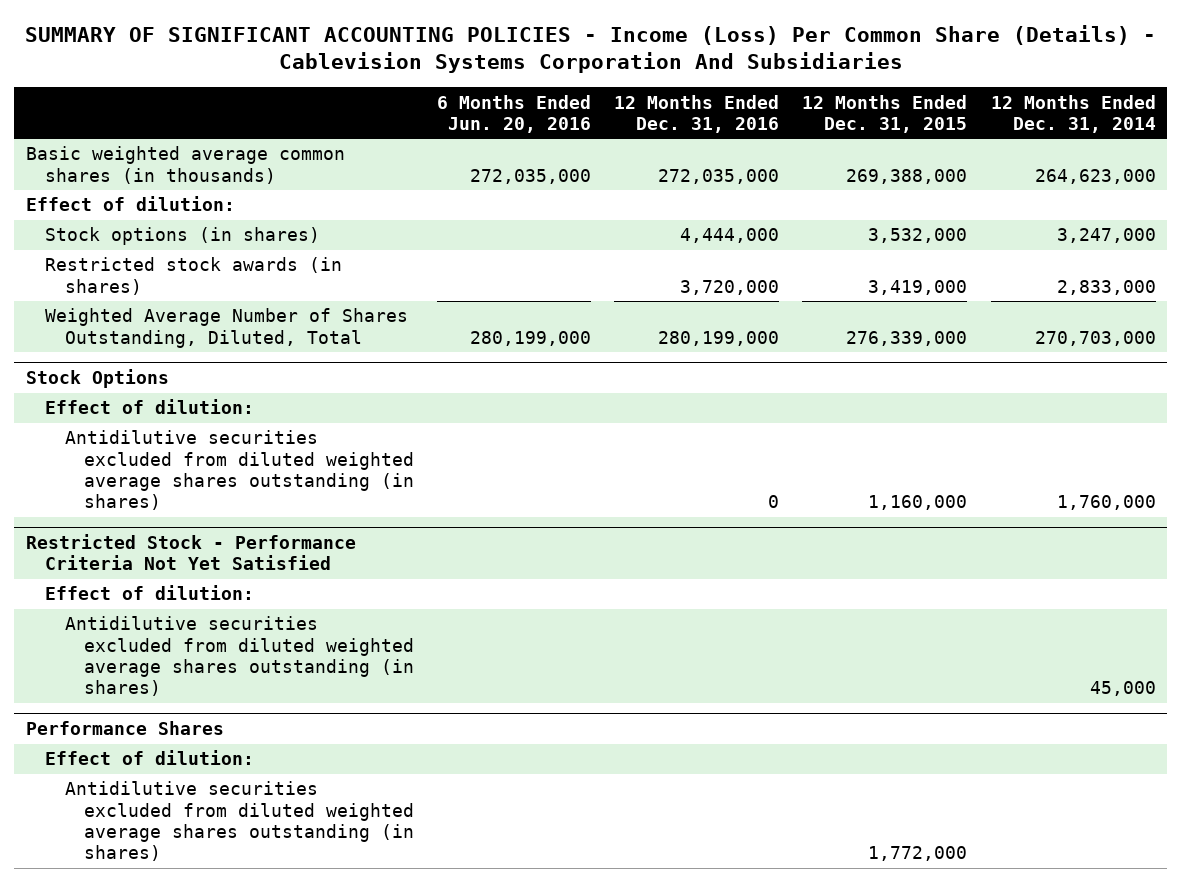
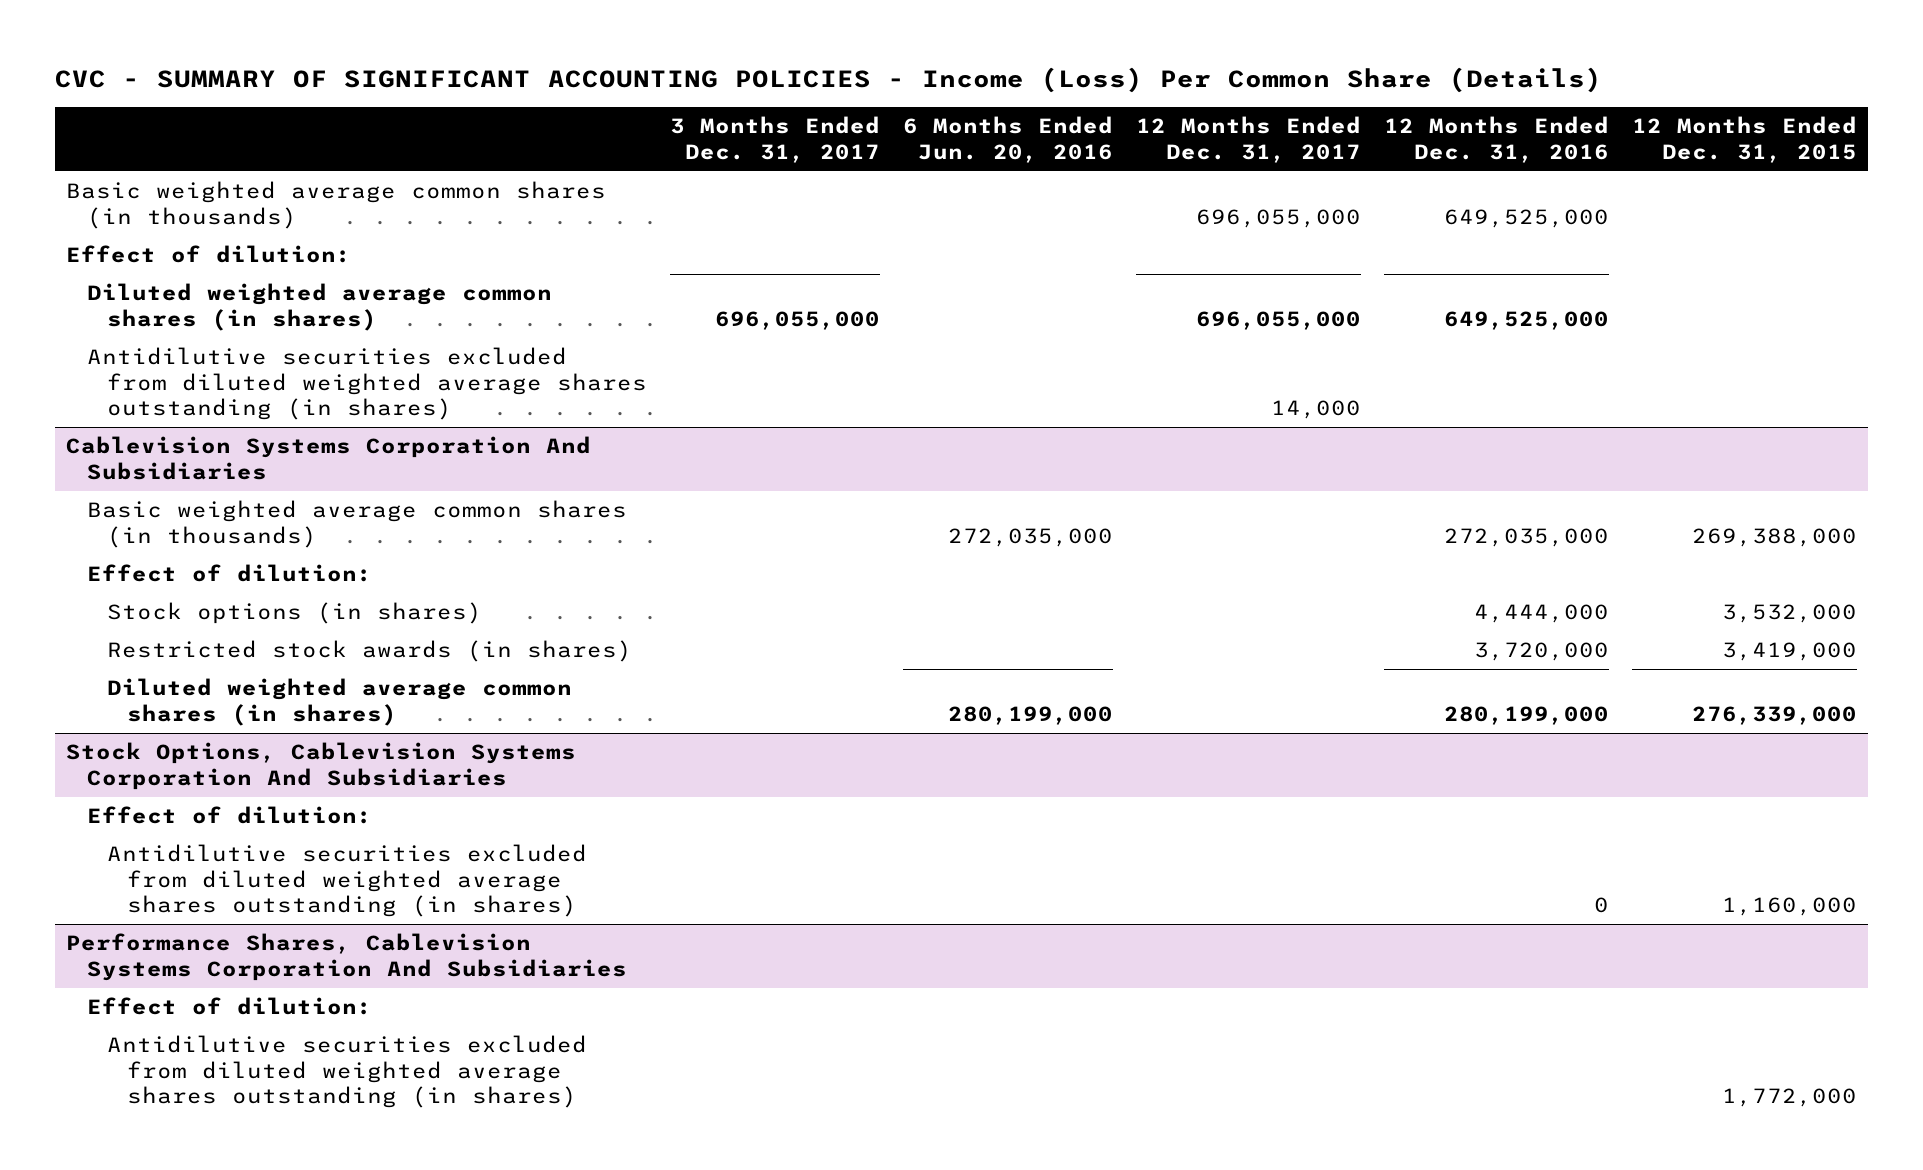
- SUMMARY OF SIGNIFICANT ACCOUNTING POLICIES - Income (Loss) Per Common Share (Details) - Cablevision Systems Corporation And Subsidiaries
+ CVC - SUMMARY OF SIGNIFICANT ACCOUNTING POLICIES - Income (Loss) Per Common Share (Details)
- | 6 Months Ended Jun. 20, 2016 | 12 Months Ended Dec. 31, 2016 | 12 Months Ended Dec. 31, 2015 | 12 Months Ended Dec. 31, 2014
+ | 3 Months Ended Dec. 31, 2017 | 6 Months Ended Jun. 20, 2016 | 12 Months Ended Dec. 31, 2017 | 12 Months Ended Dec. 31, 2016 | 12 Months Ended Dec. 31, 2015
+ Basic weighted average common shares (in thousands) | | | 696,055,000 | 649,525,000 |
+ Effect of dilution:
+ Diluted weighted average common shares (in shares) | 696,055,000 | | 696,055,000 | 649,525,000 |
+ Antidilutive securities excluded from diluted weighted average shares outstanding (in shares) | | | 14,000 | |
+ Cablevision Systems Corporation And Subsidiaries
- Weighted Average Number of Shares Outstanding, Diluted, Total | 280,199,000 | 280,199,000 | 276,339,000 | 270,703,000
- Stock Options
+ Diluted weighted average common shares (in shares) | | 280,199,000 | | 280,199,000 | 276,339,000
+ Stock Options, Cablevision Systems Corporation And Subsidiaries
- Restricted Stock - Performance Criteria Not Yet Satisfied
- Effect of dilution:
- Antidilutive securities excluded from diluted weighted average shares outstanding (in shares) | | | | 45,000
- Performance Shares
+ Performance Shares, Cablevision Systems Corporation And Subsidiaries

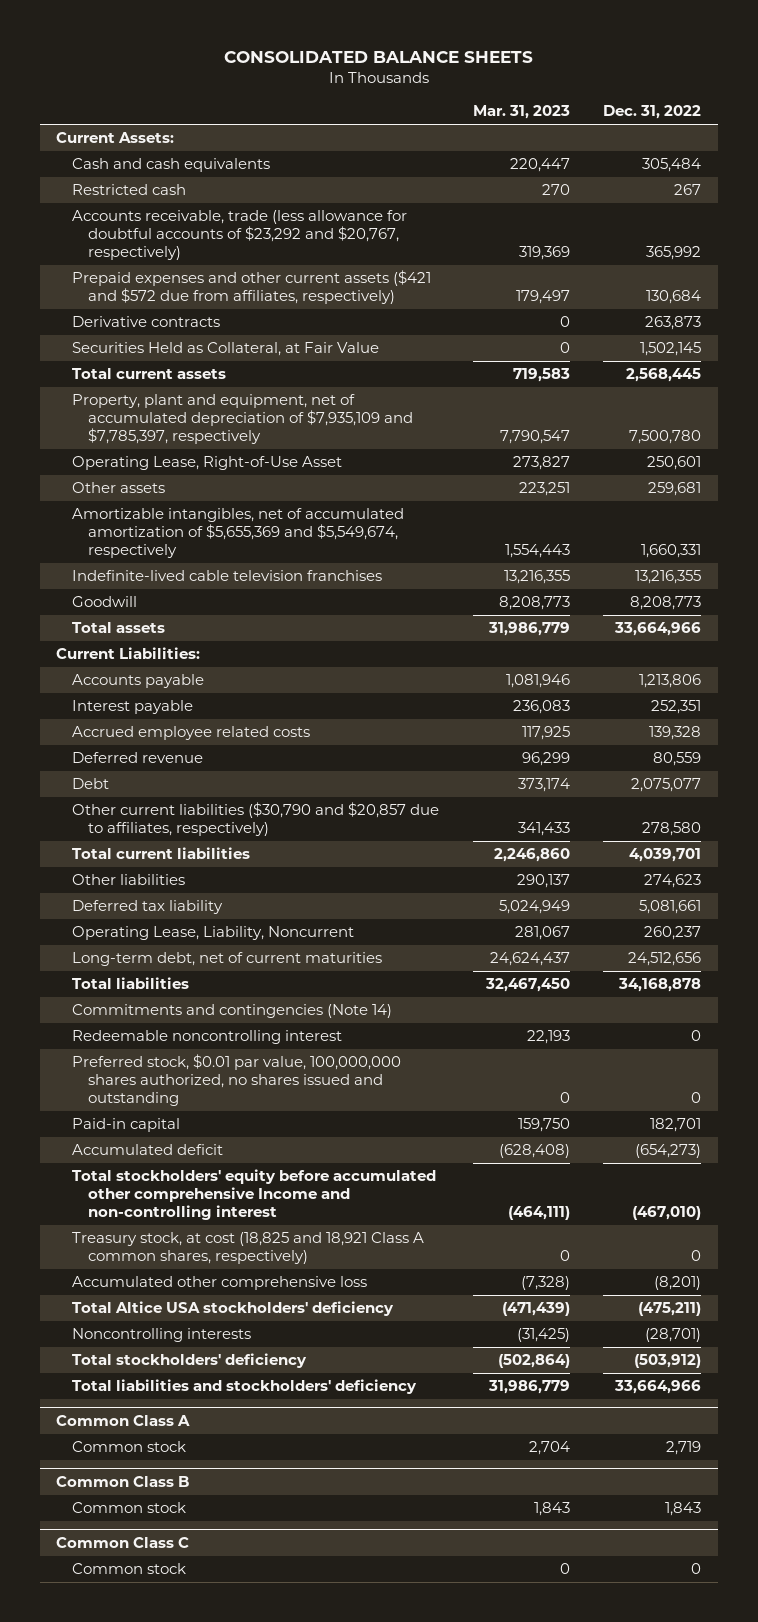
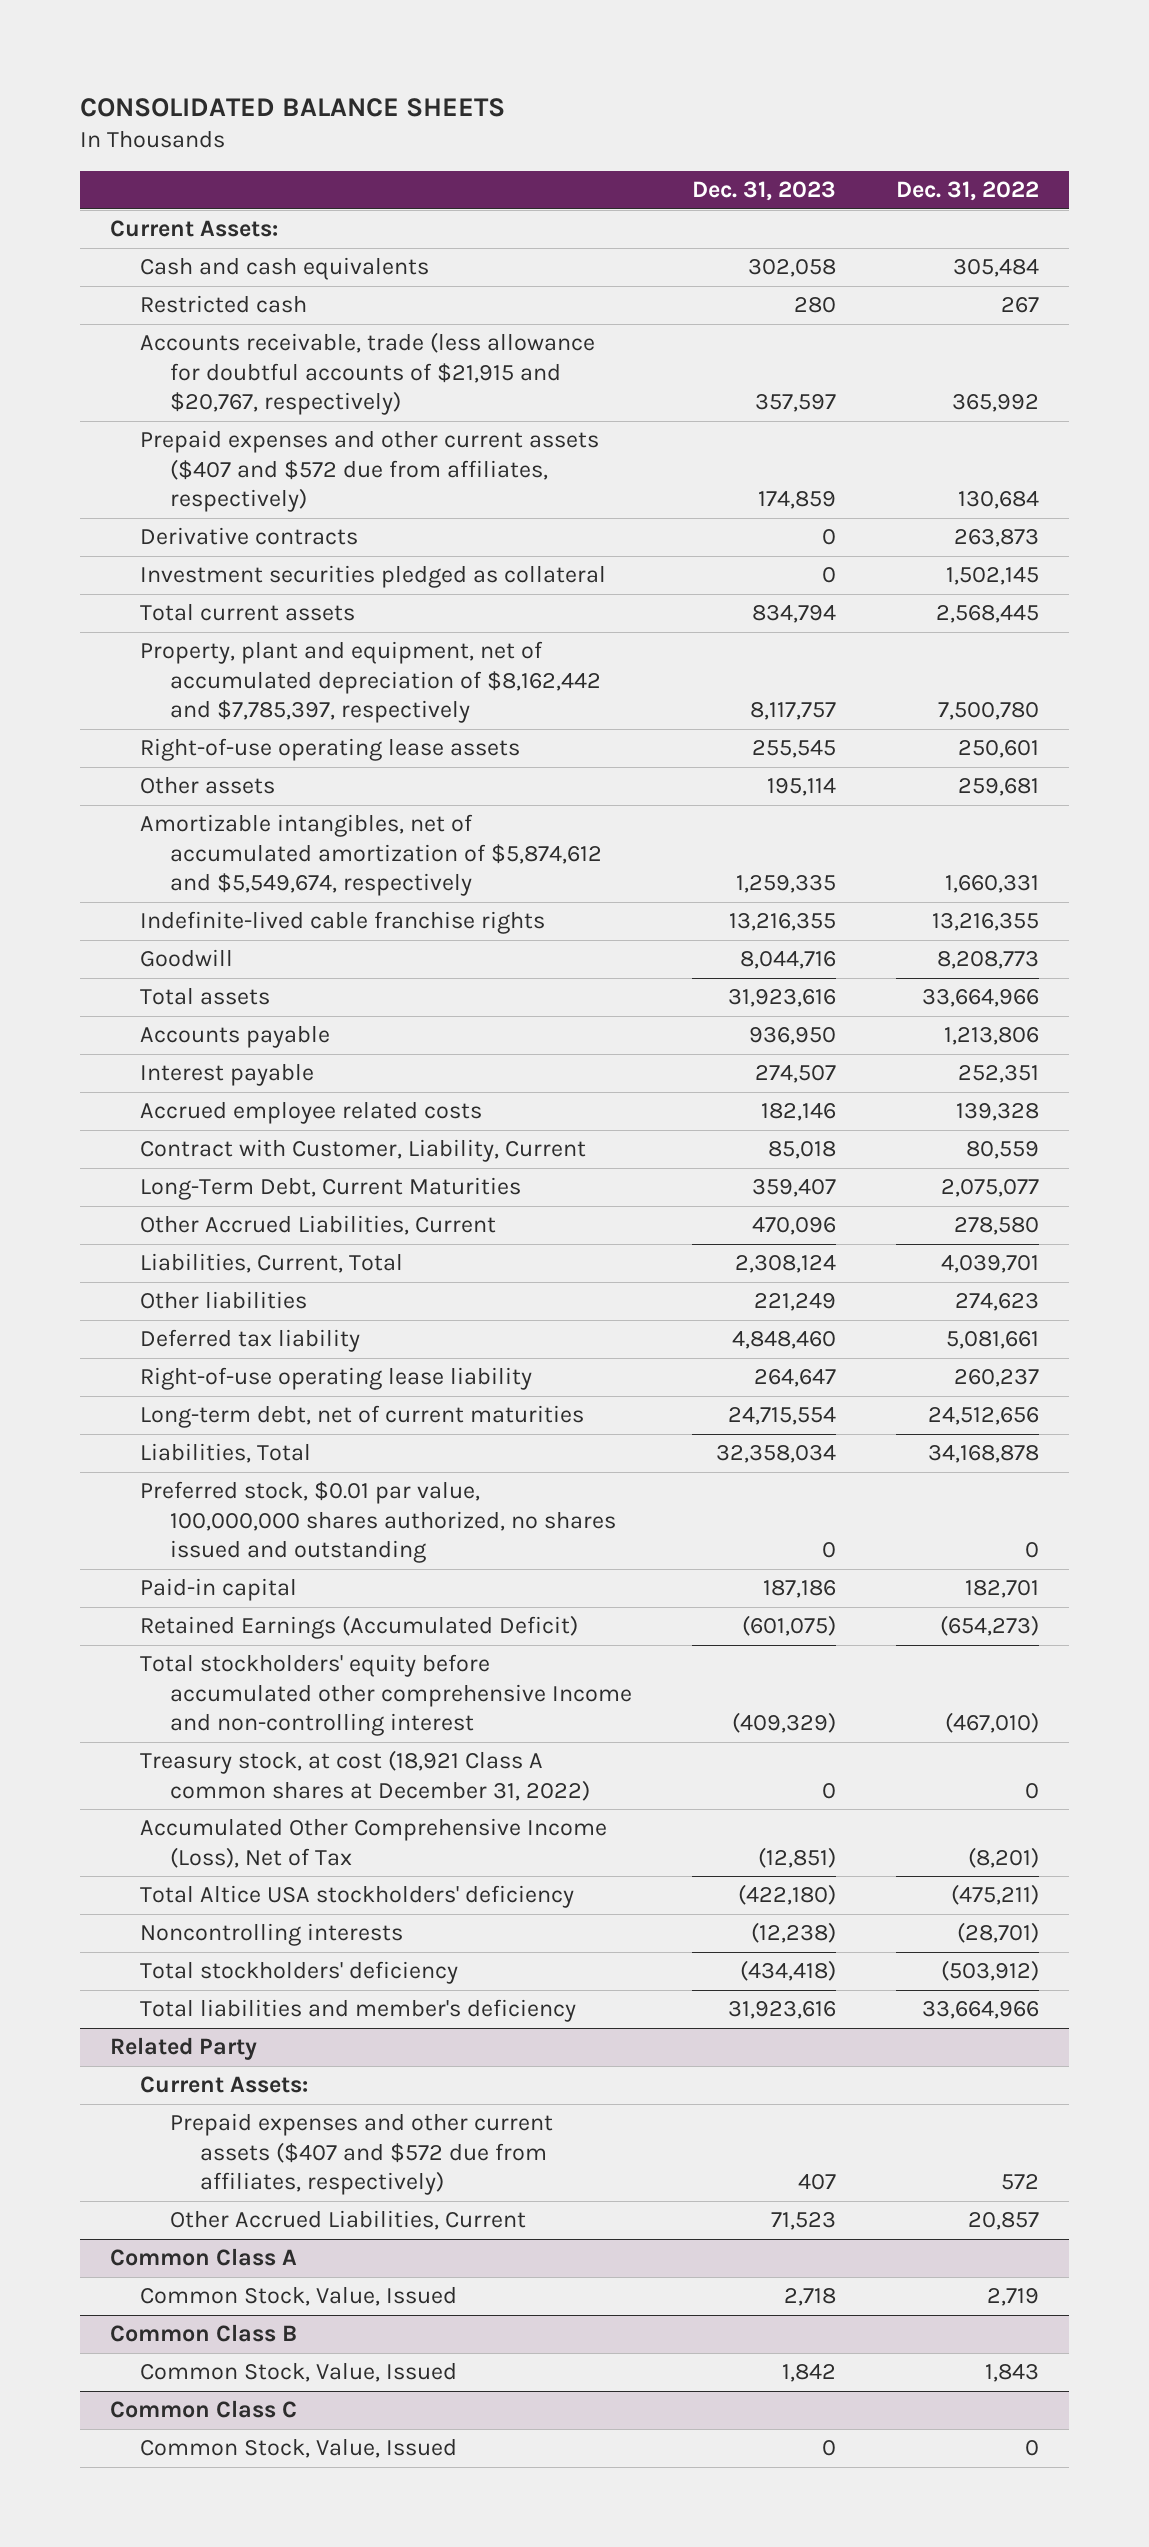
- | Mar. 31, 2023 | Dec. 31, 2022
+ | Dec. 31, 2023 | Dec. 31, 2022
- Accounts receivable, trade (less allowance for doubtful accounts of $23,292 and $20,767, respectively) | 319,369 | 365,992
- Prepaid expenses and other current assets ($421 and $572 due from affiliates, respectively) | 179,497 | 130,684
+ Accounts receivable, trade (less allowance for doubtful accounts of $21,915 and $20,767, respectively) | 357,597 | 365,992
+ Prepaid expenses and other current assets ($407 and $572 due from affiliates, respectively) | 174,859 | 130,684
- Securities Held as Collateral, at Fair Value | 0 | 1,502,145
+ Investment securities pledged as collateral | 0 | 1,502,145
- Property, plant and equipment, net of accumulated depreciation of $7,935,109 and $7,785,397, respectively | 7,790,547 | 7,500,780
- Operating Lease, Right-of-Use Asset | 273,827 | 250,601
+ Property, plant and equipment, net of accumulated depreciation of $8,162,442 and $7,785,397, respectively | 8,117,757 | 7,500,780
+ Right-of-use operating lease assets | 255,545 | 250,601
- Amortizable intangibles, net of accumulated amortization of $5,655,369 and $5,549,674, respectively | 1,554,443 | 1,660,331
- Indefinite-lived cable television franchises | 13,216,355 | 13,216,355
+ Amortizable intangibles, net of accumulated amortization of $5,874,612 and $5,549,674, respectively | 1,259,335 | 1,660,331
+ Indefinite-lived cable franchise rights | 13,216,355 | 13,216,355
- Current Liabilities:
- Deferred revenue | 96,299 | 80,559
- Debt | 373,174 | 2,075,077
- Other current liabilities ($30,790 and $20,857 due to affiliates, respectively) | 341,433 | 278,580
- Total current liabilities | 2,246,860 | 4,039,701
+ Contract with Customer, Liability, Current | 85,018 | 80,559
+ Long-Term Debt, Current Maturities | 359,407 | 2,075,077
+ Other Accrued Liabilities, Current | 470,096 | 278,580
+ Liabilities, Current, Total | 2,308,124 | 4,039,701
- Operating Lease, Liability, Noncurrent | 281,067 | 260,237
+ Right-of-use operating lease liability | 264,647 | 260,237
- Total liabilities | 32,467,450 | 34,168,878
- Commitments and contingencies (Note 14)
- Redeemable noncontrolling interest | 22,193 | 0
+ Liabilities, Total | 32,358,034 | 34,168,878
- Accumulated deficit | (628,408) | (654,273)
+ Retained Earnings (Accumulated Deficit) | (601,075) | (654,273)
- Treasury stock, at cost (18,825 and 18,921 Class A common shares, respectively) | 0 | 0
- Accumulated other comprehensive loss | (7,328) | (8,201)
+ Treasury stock, at cost (18,921 Class A common shares at December 31, 2022) | 0 | 0
+ Accumulated Other Comprehensive Income (Loss), Net of Tax | (12,851) | (8,201)
- Total liabilities and stockholders' deficiency | 31,986,779 | 33,664,966
+ Total liabilities and member's deficiency | 31,923,616 | 33,664,966
+ Related Party
+ Current Assets:
+ Prepaid expenses and other current assets ($407 and $572 due from affiliates, respectively) | 407 | 572
+ Other Accrued Liabilities, Current | 71,523 | 20,857
@ Common Class A
- Common stock | 2,704 | 2,719
+ Common Stock, Value, Issued | 2,718 | 2,719
@ Common Class B
- Common stock | 1,843 | 1,843
+ Common Stock, Value, Issued | 1,842 | 1,843
@ Common Class C
- Common stock | 0 | 0
+ Common Stock, Value, Issued | 0 | 0

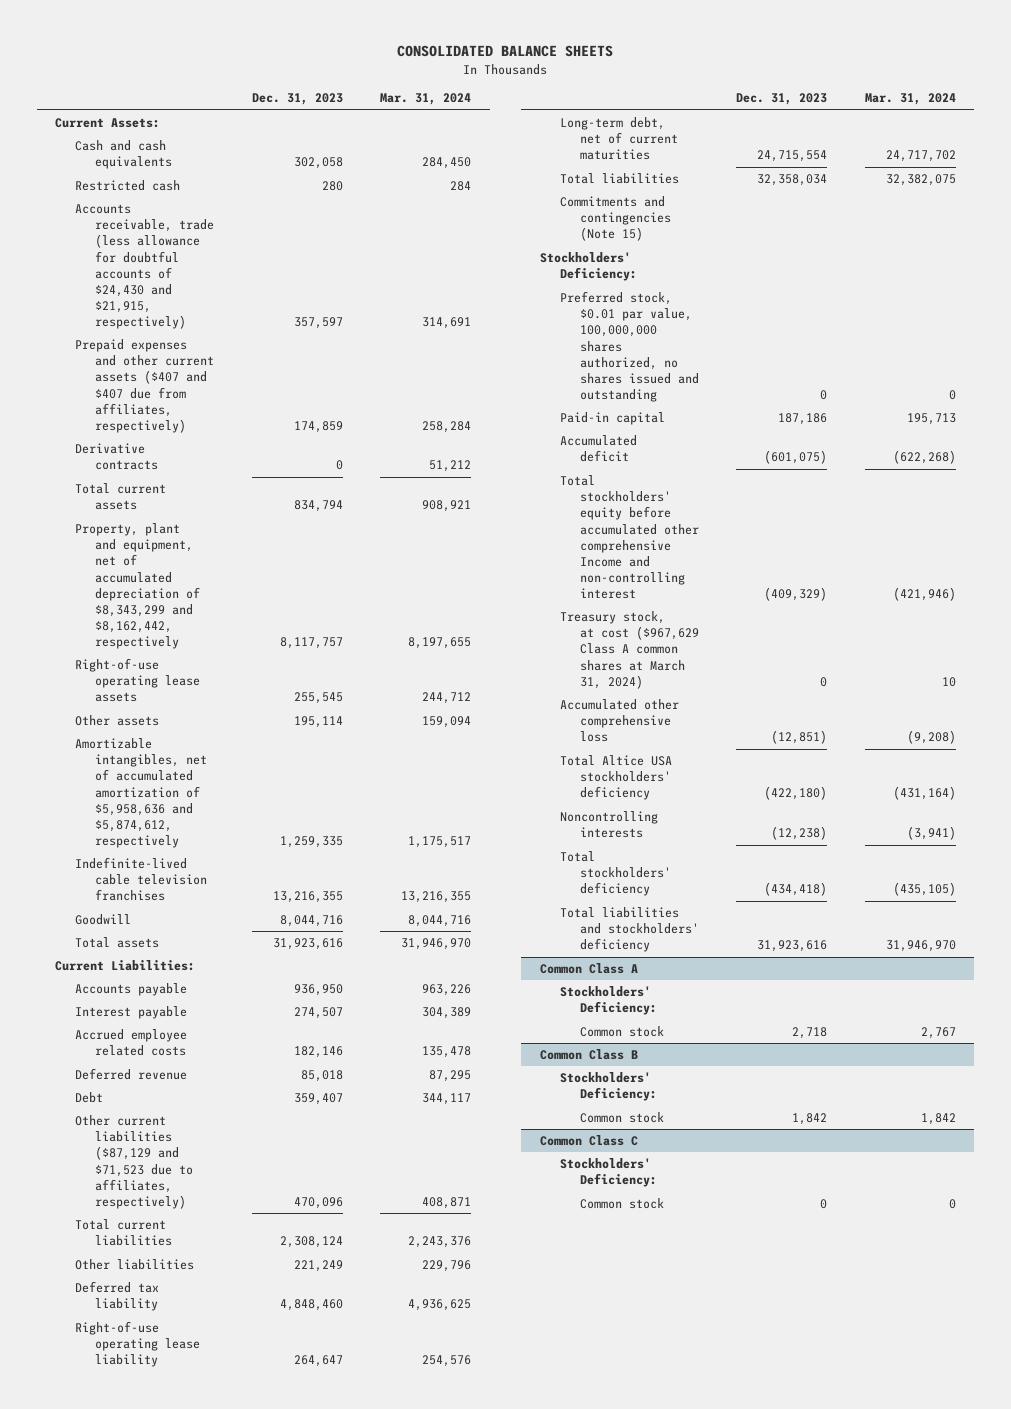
- | Dec. 31, 2023 | Dec. 31, 2022
+ | Dec. 31, 2023 | Mar. 31, 2024
- Accounts receivable, trade (less allowance for doubtful accounts of $21,915 and $20,767, respectively) | 357,597 | 365,992
- Prepaid expenses and other current assets ($407 and $572 due from affiliates, respectively) | 174,859 | 130,684
+ Accounts receivable, trade (less allowance for doubtful accounts of $24,430 and $21,915, respectively) | 357,597 | 314,691
+ Prepaid expenses and other current assets ($407 and $407 due from affiliates, respectively) | 174,859 | 258,284
- Investment securities pledged as collateral | 0 | 1,502,145
- Property, plant and equipment, net of accumulated depreciation of $8,162,442 and $7,785,397, respectively | 8,117,757 | 7,500,780
+ Property, plant and equipment, net of accumulated depreciation of $8,343,299 and $8,162,442, respectively | 8,117,757 | 8,197,655
- Amortizable intangibles, net of accumulated amortization of $5,874,612 and $5,549,674, respectively | 1,259,335 | 1,660,331
- Indefinite-lived cable franchise rights | 13,216,355 | 13,216,355
+ Amortizable intangibles, net of accumulated amortization of $5,958,636 and $5,874,612, respectively | 1,259,335 | 1,175,517
+ Indefinite-lived cable television franchises | 13,216,355 | 13,216,355
+ Current Liabilities:
- Contract with Customer, Liability, Current | 85,018 | 80,559
- Long-Term Debt, Current Maturities | 359,407 | 2,075,077
- Other Accrued Liabilities, Current | 470,096 | 278,580
- Liabilities, Current, Total | 2,308,124 | 4,039,701
+ Deferred revenue | 85,018 | 87,295
+ Debt | 359,407 | 344,117
+ Other current liabilities ($87,129 and $71,523 due to affiliates, respectively) | 470,096 | 408,871
+ Total current liabilities | 2,308,124 | 2,243,376
- Liabilities, Total | 32,358,034 | 34,168,878
+ Total liabilities | 32,358,034 | 32,382,075
+ Commitments and contingencies (Note 15)
+ Stockholders' Deficiency:
- Retained Earnings (Accumulated Deficit) | (601,075) | (654,273)
+ Accumulated deficit | (601,075) | (622,268)
- Treasury stock, at cost (18,921 Class A common shares at December 31, 2022) | 0 | 0
- Accumulated Other Comprehensive Income (Loss), Net of Tax | (12,851) | (8,201)
+ Treasury stock, at cost ($967,629 Class A common shares at March 31, 2024) | 0 | 10
+ Accumulated other comprehensive loss | (12,851) | (9,208)
- Total liabilities and member's deficiency | 31,923,616 | 33,664,966
- Related Party
- Current Assets:
- Prepaid expenses and other current assets ($407 and $572 due from affiliates, respectively) | 407 | 572
- Other Accrued Liabilities, Current | 71,523 | 20,857
+ Total liabilities and stockholders' deficiency | 31,923,616 | 31,946,970
@ Common Class A
- Common Stock, Value, Issued | 2,718 | 2,719
+ Stockholders' Deficiency:
+ Common stock | 2,718 | 2,767
@ Common Class B
- Common Stock, Value, Issued | 1,842 | 1,843
+ Stockholders' Deficiency:
+ Common stock | 1,842 | 1,842
@ Common Class C
- Common Stock, Value, Issued | 0 | 0
+ Stockholders' Deficiency:
+ Common stock | 0 | 0

